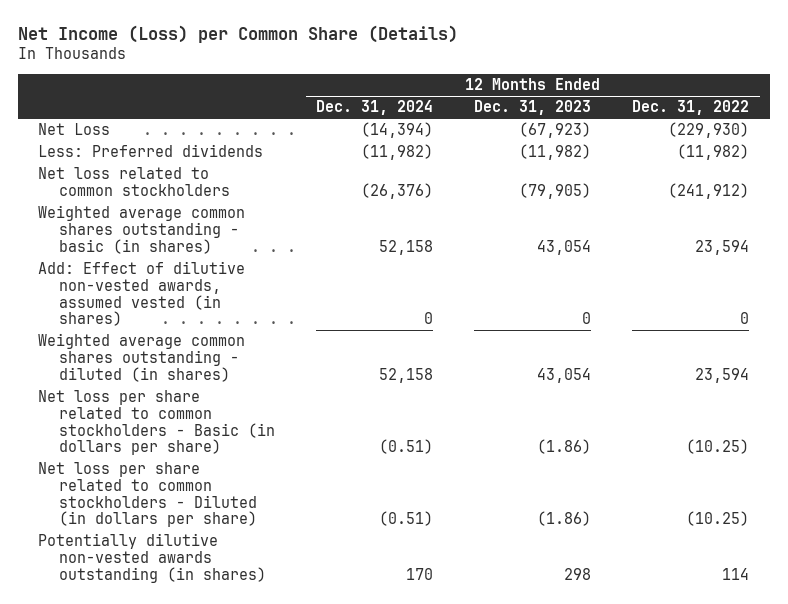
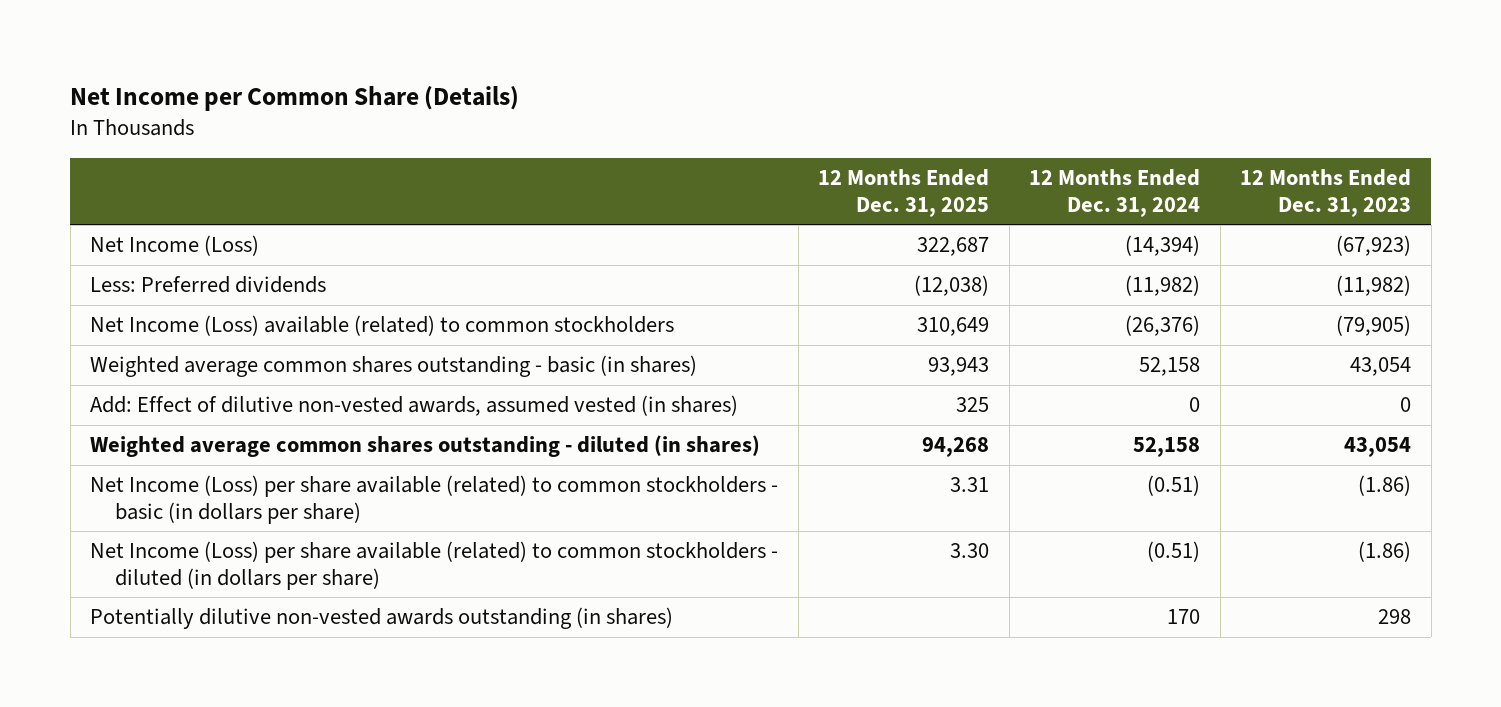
- Net Income (Loss) per Common Share (Details)
+ Net Income per Common Share (Details)
- | 12 Months Ended Dec. 31, 2024 | 12 Months Ended Dec. 31, 2023 | 12 Months Ended Dec. 31, 2022
+ | 12 Months Ended Dec. 31, 2025 | 12 Months Ended Dec. 31, 2024 | 12 Months Ended Dec. 31, 2023
- Net Loss | (14,394) | (67,923) | (229,930)
+ Net Income (Loss) | 322,687 | (14,394) | (67,923)
- Net loss related to common stockholders | (26,376) | (79,905) | (241,912)
+ Net Income (Loss) available (related) to common stockholders | 310,649 | (26,376) | (79,905)
- Net loss per share related to common stockholders - Basic (in dollars per share) | (0.51) | (1.86) | (10.25)
- Net loss per share related to common stockholders - Diluted (in dollars per share) | (0.51) | (1.86) | (10.25)
+ Net Income (Loss) per share available (related) to common stockholders - basic (in dollars per share) | 3.31 | (0.51) | (1.86)
+ Net Income (Loss) per share available (related) to common stockholders - diluted (in dollars per share) | 3.30 | (0.51) | (1.86)

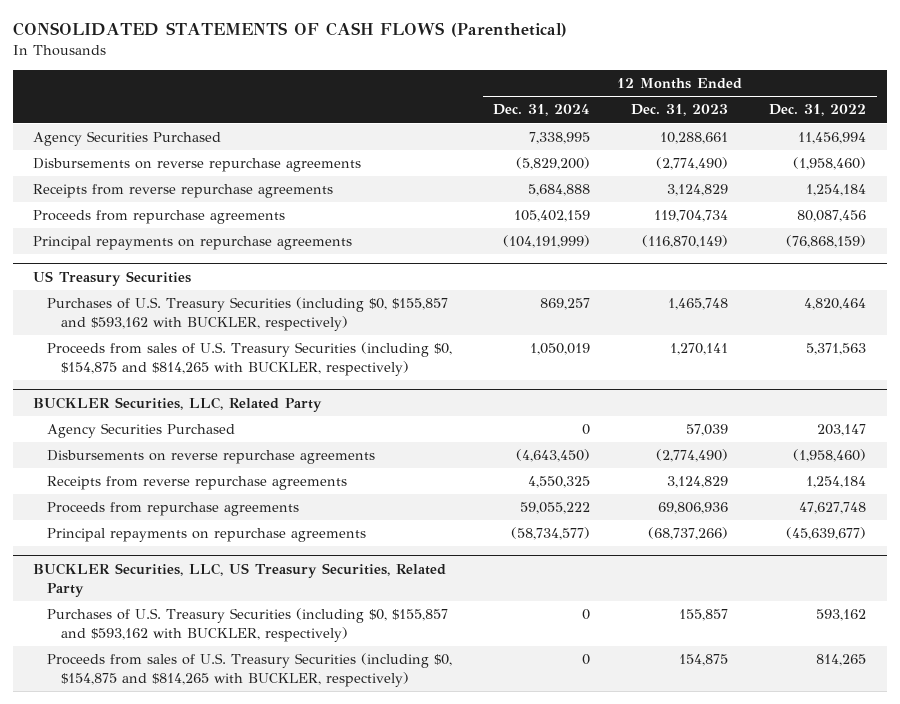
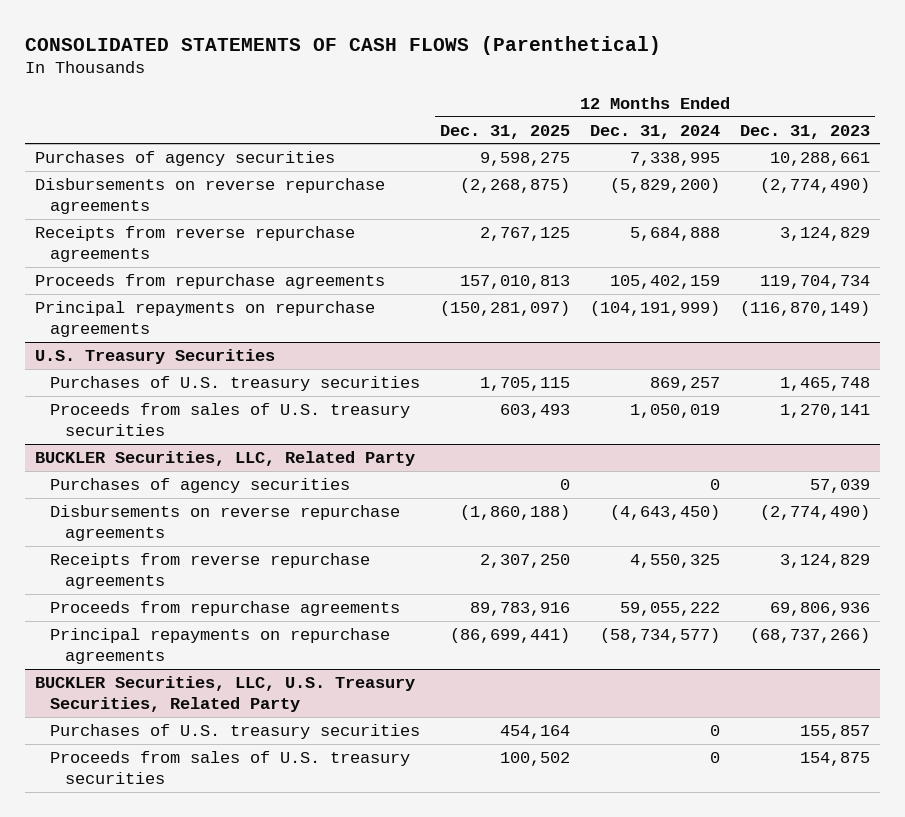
- | 12 Months Ended Dec. 31, 2024 | 12 Months Ended Dec. 31, 2023 | 12 Months Ended Dec. 31, 2022
+ | 12 Months Ended Dec. 31, 2025 | 12 Months Ended Dec. 31, 2024 | 12 Months Ended Dec. 31, 2023
- Agency Securities Purchased | 7,338,995 | 10,288,661 | 11,456,994
+ Purchases of agency securities | 9,598,275 | 7,338,995 | 10,288,661
- US Treasury Securities
- Purchases of U.S. Treasury Securities (including $0, $155,857 and $593,162 with BUCKLER, respectively) | 869,257 | 1,465,748 | 4,820,464
- Proceeds from sales of U.S. Treasury Securities (including $0, $154,875 and $814,265 with BUCKLER, respectively) | 1,050,019 | 1,270,141 | 5,371,563
+ U.S. Treasury Securities
+ Purchases of U.S. treasury securities | 1,705,115 | 869,257 | 1,465,748
+ Proceeds from sales of U.S. treasury securities | 603,493 | 1,050,019 | 1,270,141
@ BUCKLER Securities, LLC, Related Party
- Agency Securities Purchased | 0 | 57,039 | 203,147
+ Purchases of agency securities | 0 | 0 | 57,039
- BUCKLER Securities, LLC, US Treasury Securities, Related Party
- Purchases of U.S. Treasury Securities (including $0, $155,857 and $593,162 with BUCKLER, respectively) | 0 | 155,857 | 593,162
- Proceeds from sales of U.S. Treasury Securities (including $0, $154,875 and $814,265 with BUCKLER, respectively) | 0 | 154,875 | 814,265
+ BUCKLER Securities, LLC, U.S. Treasury Securities, Related Party
+ Purchases of U.S. treasury securities | 454,164 | 0 | 155,857
+ Proceeds from sales of U.S. treasury securities | 100,502 | 0 | 154,875

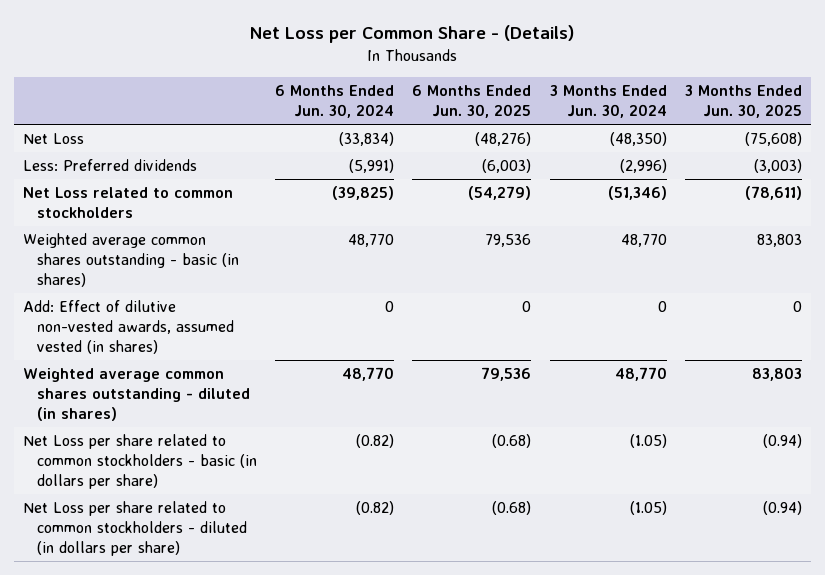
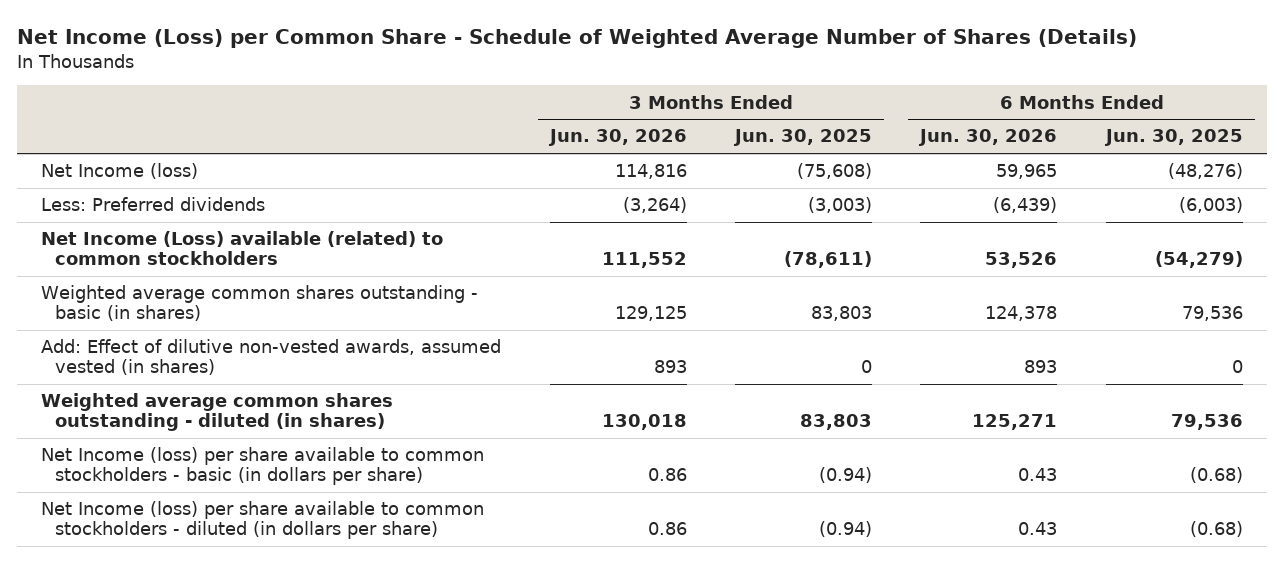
- Net Loss per Common Share - (Details)
+ Net Income (Loss) per Common Share - Schedule of Weighted Average Number of Shares (Details)
- | 6 Months Ended Jun. 30, 2024 | 6 Months Ended Jun. 30, 2025 | 3 Months Ended Jun. 30, 2024 | 3 Months Ended Jun. 30, 2025
+ | 3 Months Ended Jun. 30, 2026 | 3 Months Ended Jun. 30, 2025 | 6 Months Ended Jun. 30, 2026 | 6 Months Ended Jun. 30, 2025
- Net Loss | (33,834) | (48,276) | (48,350) | (75,608)
+ Net Income (loss) | 114,816 | (75,608) | 59,965 | (48,276)
- Net Loss related to common stockholders | (39,825) | (54,279) | (51,346) | (78,611)
+ Net Income (Loss) available (related) to common stockholders | 111,552 | (78,611) | 53,526 | (54,279)
- Net Loss per share related to common stockholders - basic (in dollars per share) | (0.82) | (0.68) | (1.05) | (0.94)
- Net Loss per share related to common stockholders - diluted (in dollars per share) | (0.82) | (0.68) | (1.05) | (0.94)
+ Net Income (loss) per share available to common stockholders - basic (in dollars per share) | 0.86 | (0.94) | 0.43 | (0.68)
+ Net Income (loss) per share available to common stockholders - diluted (in dollars per share) | 0.86 | (0.94) | 0.43 | (0.68)

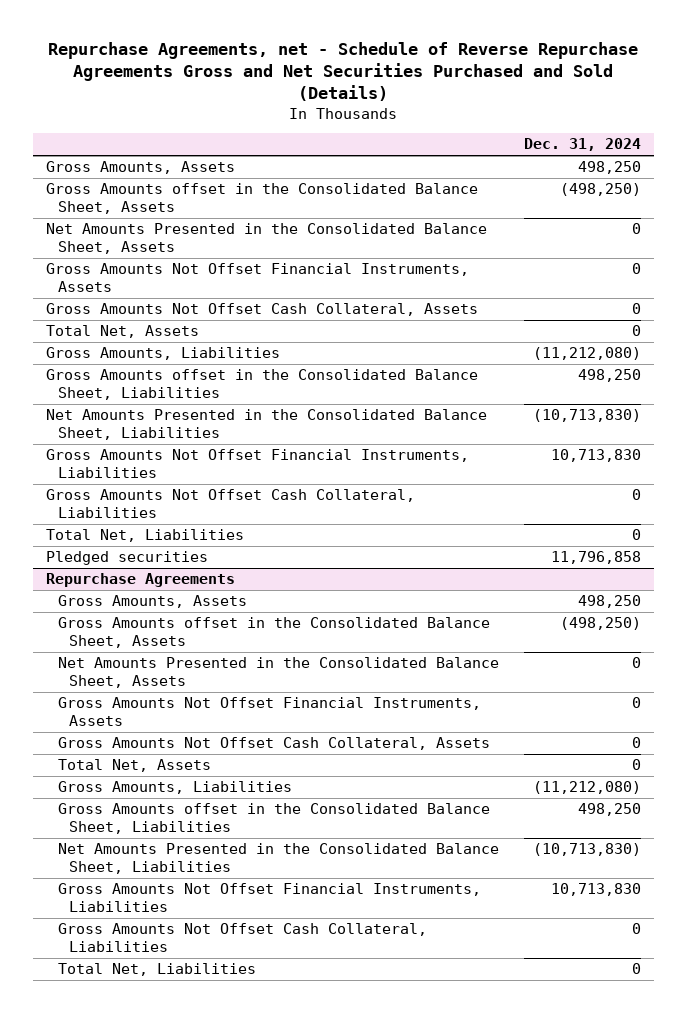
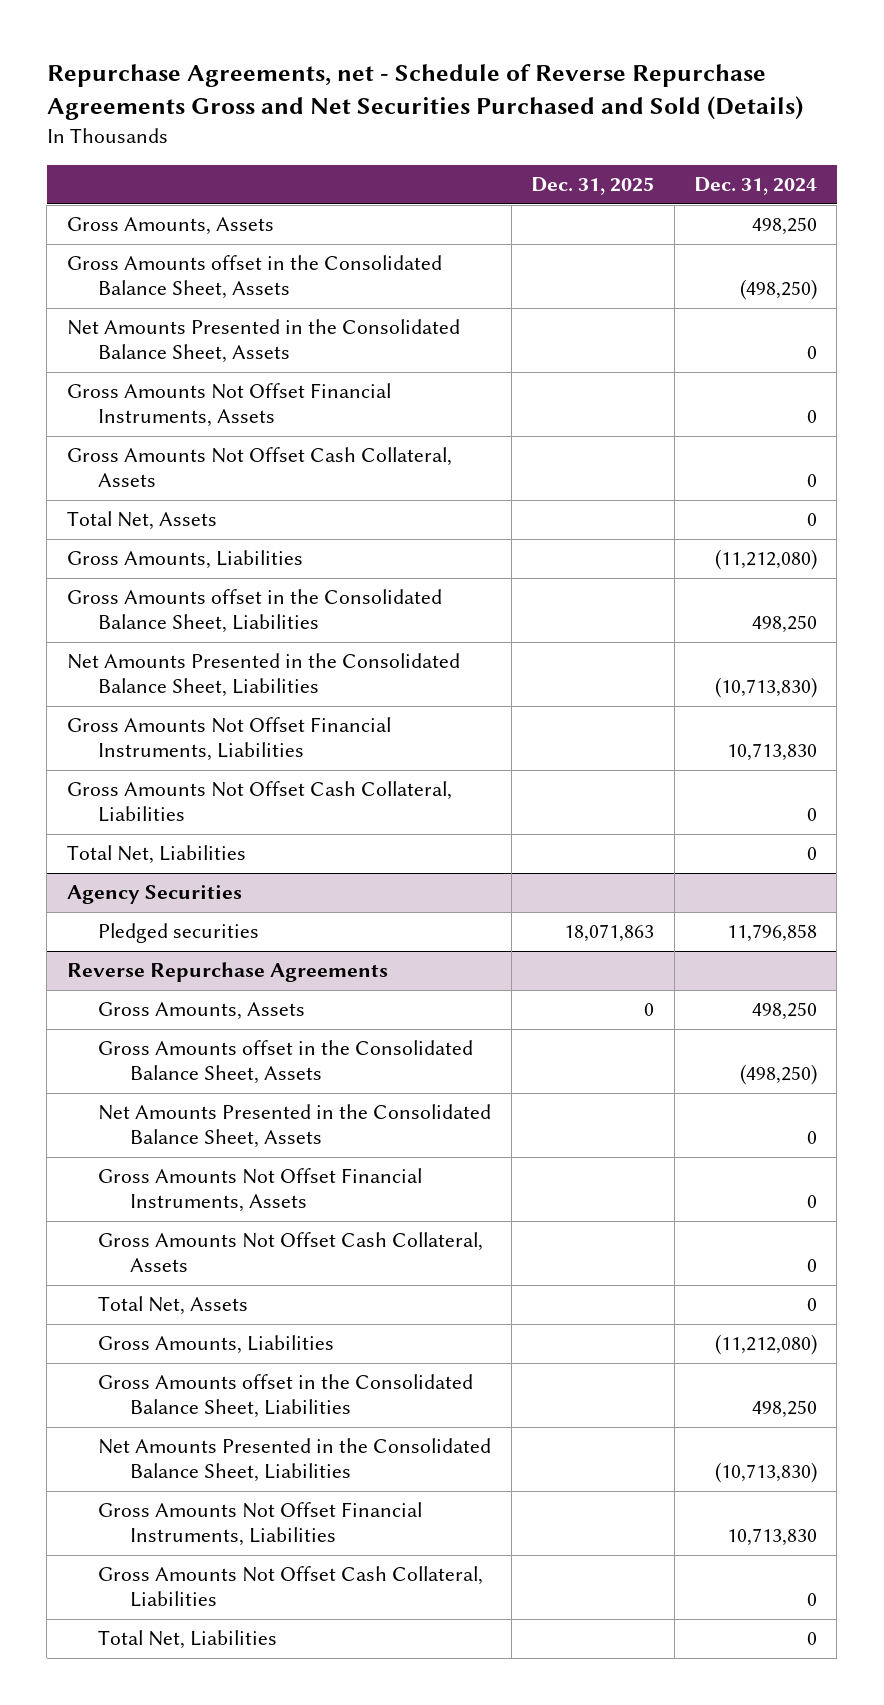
- | Dec. 31, 2024
+ | Dec. 31, 2025 | Dec. 31, 2024
+ Agency Securities
- Repurchase Agreements
+ Reverse Repurchase Agreements

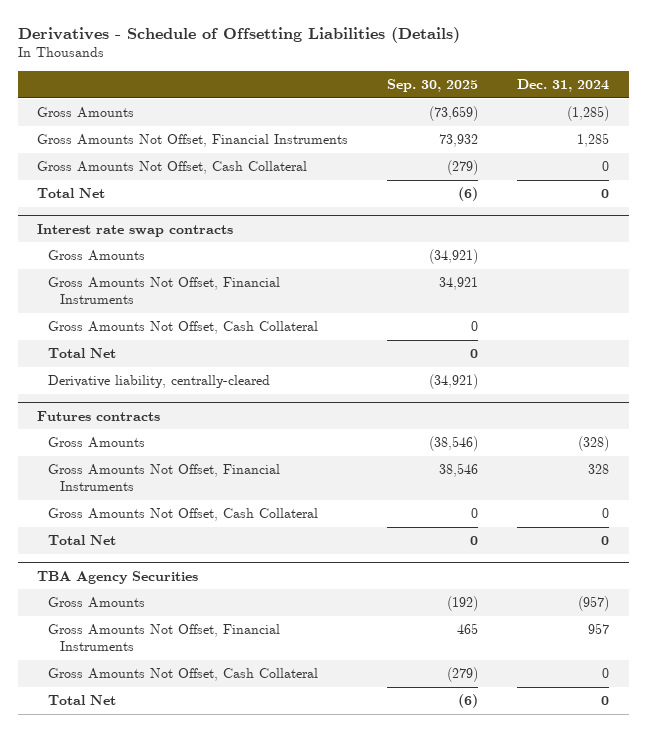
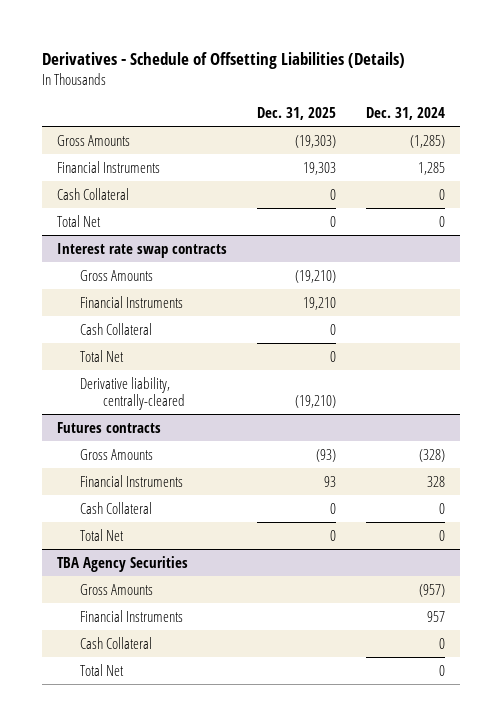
- | Sep. 30, 2025 | Dec. 31, 2024
+ | Dec. 31, 2025 | Dec. 31, 2024
- Gross Amounts Not Offset, Financial Instruments | 73,932 | 1,285
- Gross Amounts Not Offset, Cash Collateral | (279) | 0
+ Financial Instruments | 19,303 | 1,285
+ Cash Collateral | 0 | 0
@ Interest rate swap contracts
- Gross Amounts Not Offset, Financial Instruments | 34,921 |
- Gross Amounts Not Offset, Cash Collateral | 0 |
+ Financial Instruments | 19,210 |
+ Cash Collateral | 0 |
@ Futures contracts
- Gross Amounts Not Offset, Financial Instruments | 38,546 | 328
- Gross Amounts Not Offset, Cash Collateral | 0 | 0
+ Financial Instruments | 93 | 328
+ Cash Collateral | 0 | 0
@ TBA Agency Securities
- Gross Amounts Not Offset, Financial Instruments | 465 | 957
- Gross Amounts Not Offset, Cash Collateral | (279) | 0
+ Financial Instruments | | 957
+ Cash Collateral | | 0

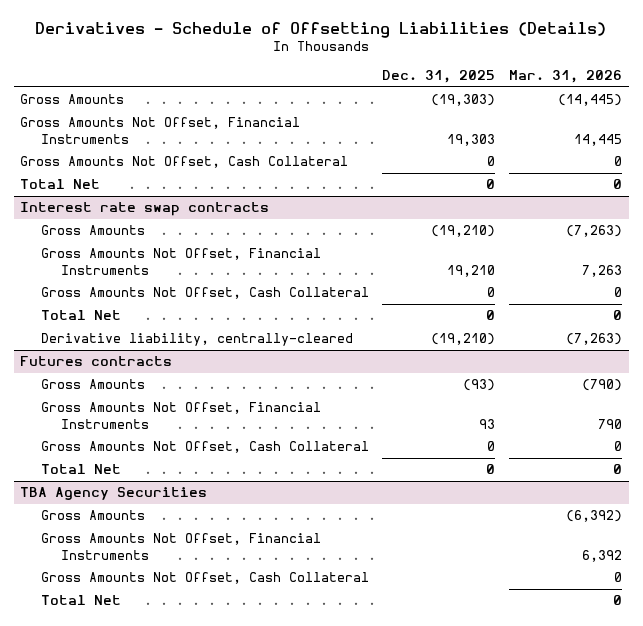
- | Dec. 31, 2025 | Dec. 31, 2024
+ | Dec. 31, 2025 | Mar. 31, 2026
- Financial Instruments | 19,303 | 1,285
- Cash Collateral | 0 | 0
+ Gross Amounts Not Offset, Financial Instruments | 19,303 | 14,445
+ Gross Amounts Not Offset, Cash Collateral | 0 | 0
@ Interest rate swap contracts
- Financial Instruments | 19,210 |
- Cash Collateral | 0 |
+ Gross Amounts Not Offset, Financial Instruments | 19,210 | 7,263
+ Gross Amounts Not Offset, Cash Collateral | 0 | 0
@ Futures contracts
- Financial Instruments | 93 | 328
- Cash Collateral | 0 | 0
+ Gross Amounts Not Offset, Financial Instruments | 93 | 790
+ Gross Amounts Not Offset, Cash Collateral | 0 | 0
@ TBA Agency Securities
- Financial Instruments | | 957
- Cash Collateral | | 0
+ Gross Amounts Not Offset, Financial Instruments | | 6,392
+ Gross Amounts Not Offset, Cash Collateral | | 0

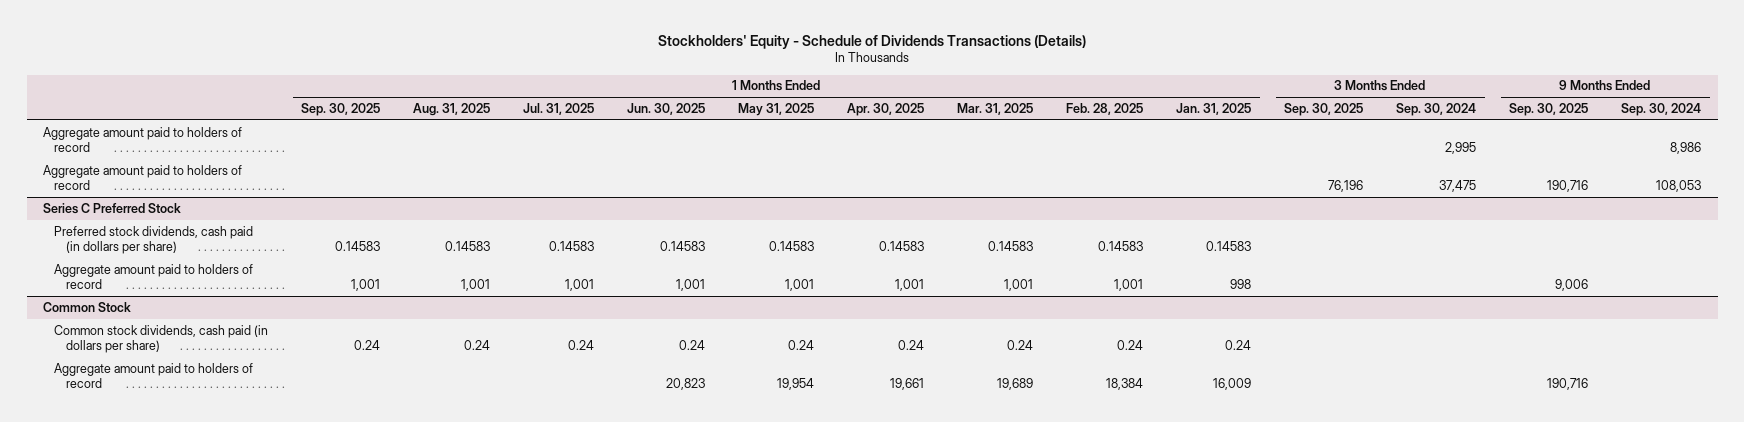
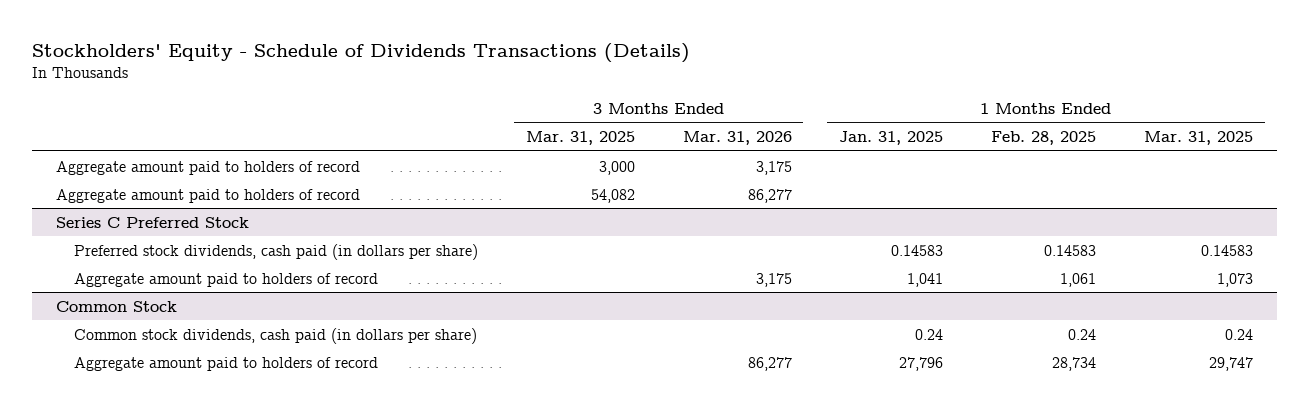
- | 1 Months Ended Sep. 30, 2025 | 1 Months Ended Aug. 31, 2025 | 1 Months Ended Jul. 31, 2025 | 1 Months Ended Jun. 30, 2025 | 1 Months Ended May 31, 2025 | 1 Months Ended Apr. 30, 2025 | 1 Months Ended Mar. 31, 2025 | 1 Months Ended Feb. 28, 2025 | 1 Months Ended Jan. 31, 2025 | 3 Months Ended Sep. 30, 2025 | 3 Months Ended Sep. 30, 2024 | 9 Months Ended Sep. 30, 2025 | 9 Months Ended Sep. 30, 2024
+ | 3 Months Ended Mar. 31, 2025 | 3 Months Ended Mar. 31, 2026 | 1 Months Ended Jan. 31, 2025 | 1 Months Ended Feb. 28, 2025 | 1 Months Ended Mar. 31, 2025
@ Series C Preferred Stock
- Aggregate amount paid to holders of record | 1,001 | 1,001 | 1,001 | 1,001 | 1,001 | 1,001 | 1,001 | 1,001 | 998 | | | 9,006 |
+ Aggregate amount paid to holders of record | | 3,175 | 1,041 | 1,061 | 1,073
@ Common Stock
- Aggregate amount paid to holders of record | | | | 20,823 | 19,954 | 19,661 | 19,689 | 18,384 | 16,009 | | | 190,716 |
+ Aggregate amount paid to holders of record | | 86,277 | 27,796 | 28,734 | 29,747

